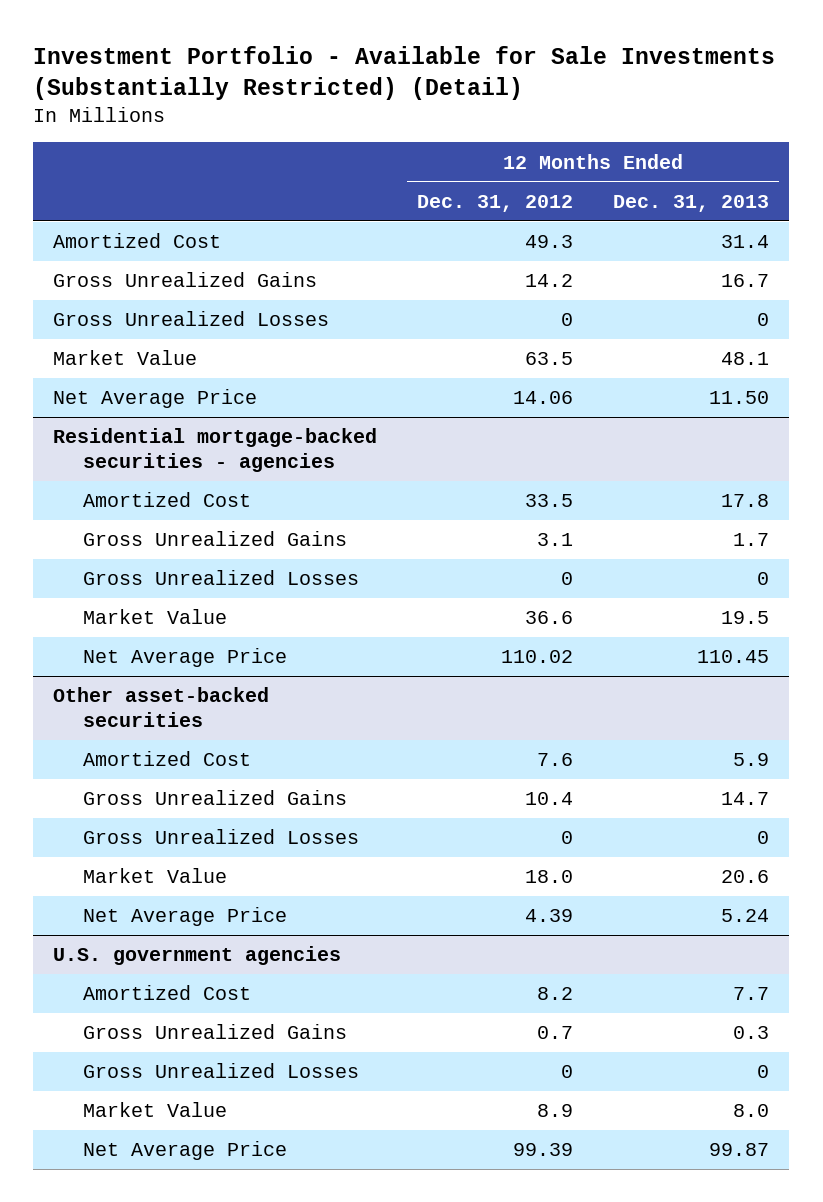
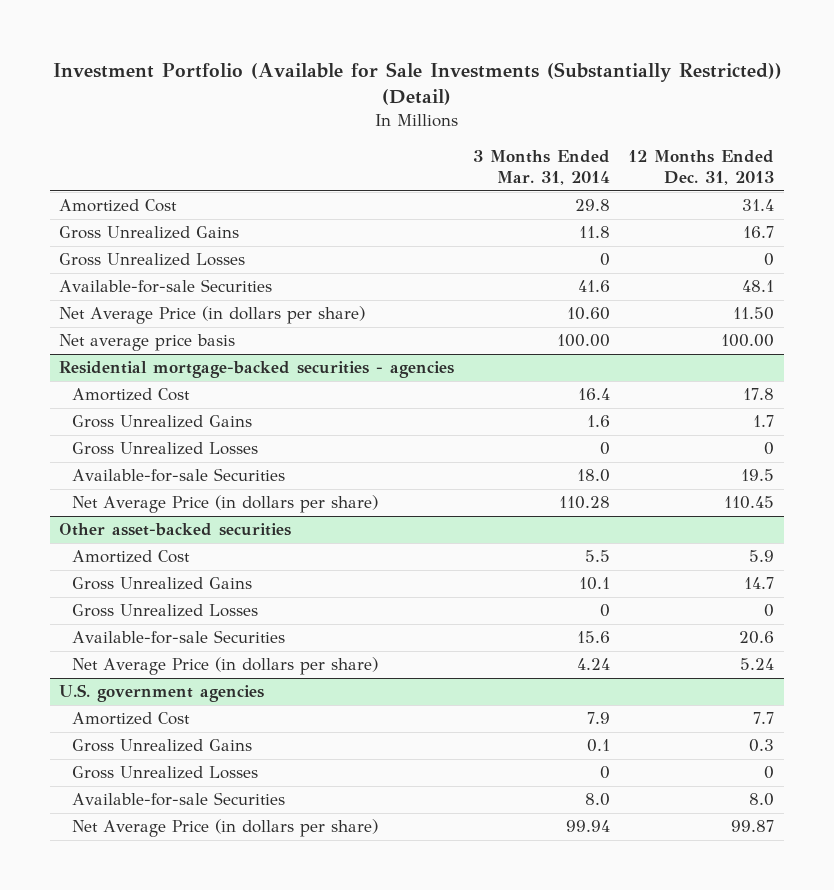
- Investment Portfolio - Available for Sale Investments (Substantially Restricted) (Detail)
+ Investment Portfolio (Available for Sale Investments (Substantially Restricted)) (Detail)
- | 12 Months Ended Dec. 31, 2012 | 12 Months Ended Dec. 31, 2013
+ | 3 Months Ended Mar. 31, 2014 | 12 Months Ended Dec. 31, 2013
- Market Value | 63.5 | 48.1
- Net Average Price | 14.06 | 11.50
+ Available-for-sale Securities | 41.6 | 48.1
+ Net Average Price (in dollars per share) | 10.60 | 11.50
+ Net average price basis | 100.00 | 100.00
@ Residential mortgage-backed securities - agencies
- Market Value | 36.6 | 19.5
- Net Average Price | 110.02 | 110.45
+ Available-for-sale Securities | 18.0 | 19.5
+ Net Average Price (in dollars per share) | 110.28 | 110.45
@ Other asset-backed securities
- Market Value | 18.0 | 20.6
- Net Average Price | 4.39 | 5.24
+ Available-for-sale Securities | 15.6 | 20.6
+ Net Average Price (in dollars per share) | 4.24 | 5.24
@ U.S. government agencies
- Market Value | 8.9 | 8.0
- Net Average Price | 99.39 | 99.87
+ Available-for-sale Securities | 8.0 | 8.0
+ Net Average Price (in dollars per share) | 99.94 | 99.87

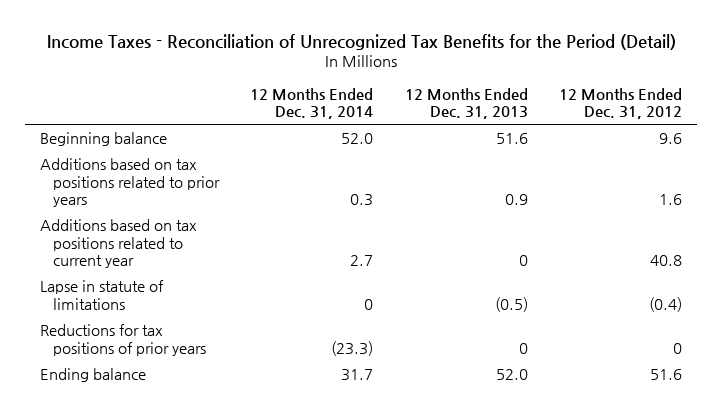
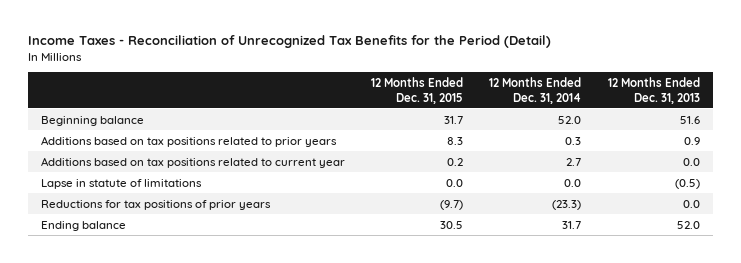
- | 12 Months Ended Dec. 31, 2014 | 12 Months Ended Dec. 31, 2013 | 12 Months Ended Dec. 31, 2012
+ | 12 Months Ended Dec. 31, 2015 | 12 Months Ended Dec. 31, 2014 | 12 Months Ended Dec. 31, 2013
- Additions based on tax positions related to current year | 2.7 | 0 | 40.8
- Lapse in statute of limitations | 0 | (0.5) | (0.4)
- Reductions for tax positions of prior years | (23.3) | 0 | 0
+ Additions based on tax positions related to current year | 0.2 | 2.7 | 0.0
+ Lapse in statute of limitations | 0.0 | 0.0 | (0.5)
+ Reductions for tax positions of prior years | (9.7) | (23.3) | 0.0

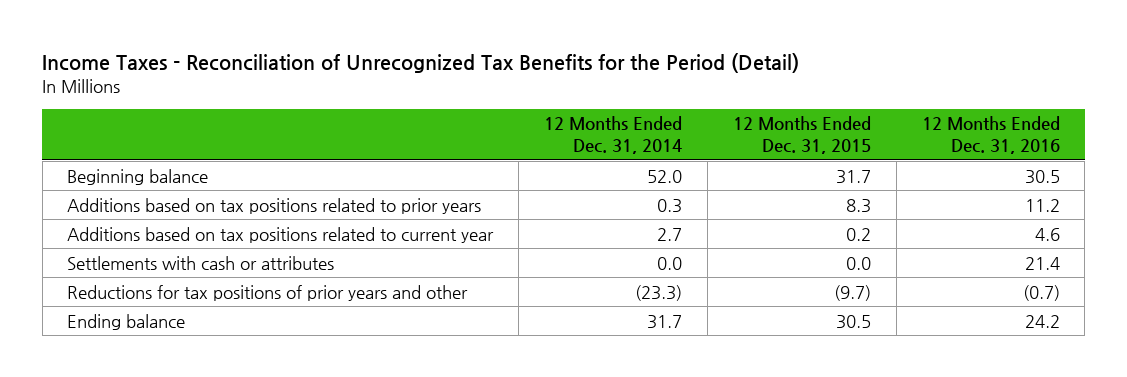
- | 12 Months Ended Dec. 31, 2015 | 12 Months Ended Dec. 31, 2014 | 12 Months Ended Dec. 31, 2013
+ | 12 Months Ended Dec. 31, 2014 | 12 Months Ended Dec. 31, 2015 | 12 Months Ended Dec. 31, 2016
- Lapse in statute of limitations | 0.0 | 0.0 | (0.5)
- Reductions for tax positions of prior years | (9.7) | (23.3) | 0.0
+ Settlements with cash or attributes | 0.0 | 0.0 | 21.4
+ Reductions for tax positions of prior years and other | (23.3) | (9.7) | (0.7)

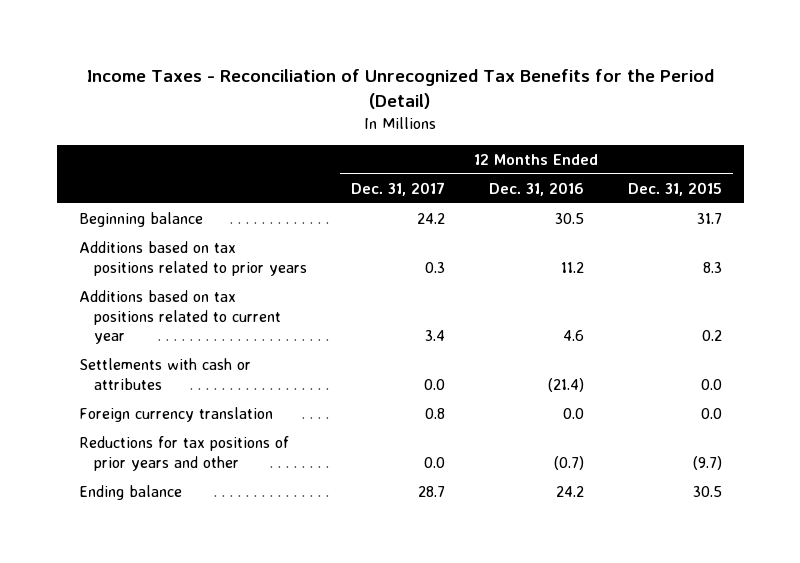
- | 12 Months Ended Dec. 31, 2014 | 12 Months Ended Dec. 31, 2015 | 12 Months Ended Dec. 31, 2016
+ | 12 Months Ended Dec. 31, 2017 | 12 Months Ended Dec. 31, 2016 | 12 Months Ended Dec. 31, 2015
- Settlements with cash or attributes | 0.0 | 0.0 | 21.4
+ Settlements with cash or attributes | 0.0 | (21.4) | 0.0
+ Foreign currency translation | 0.8 | 0.0 | 0.0

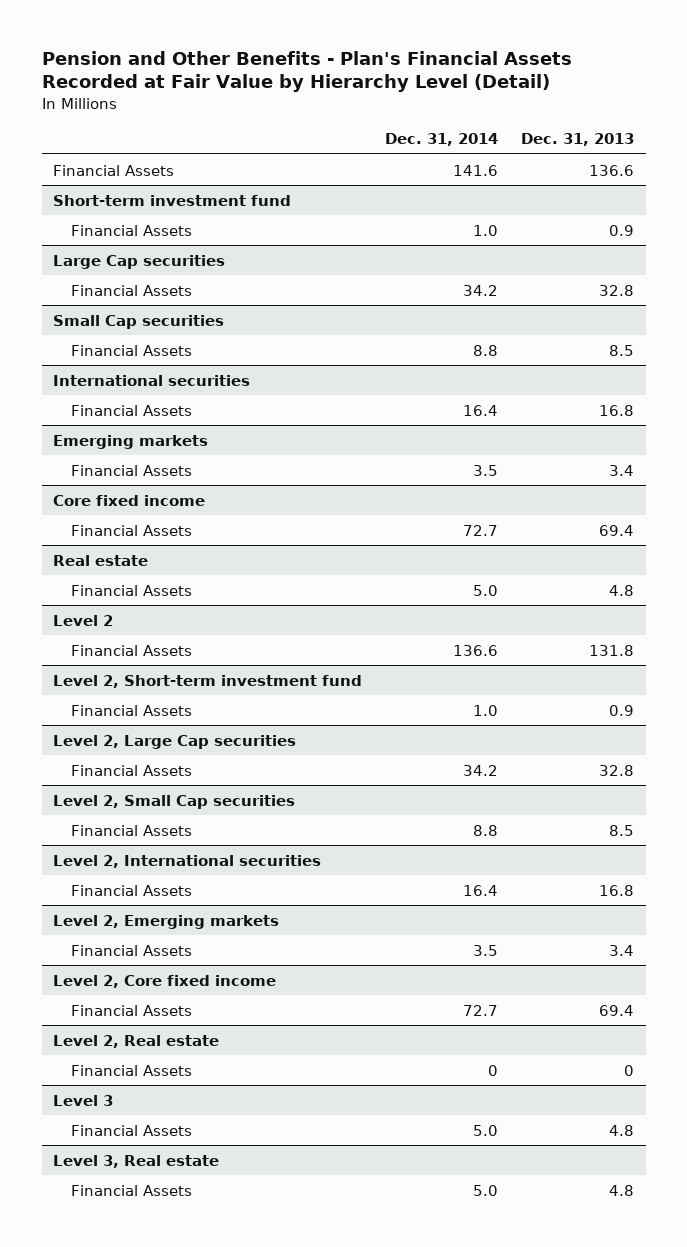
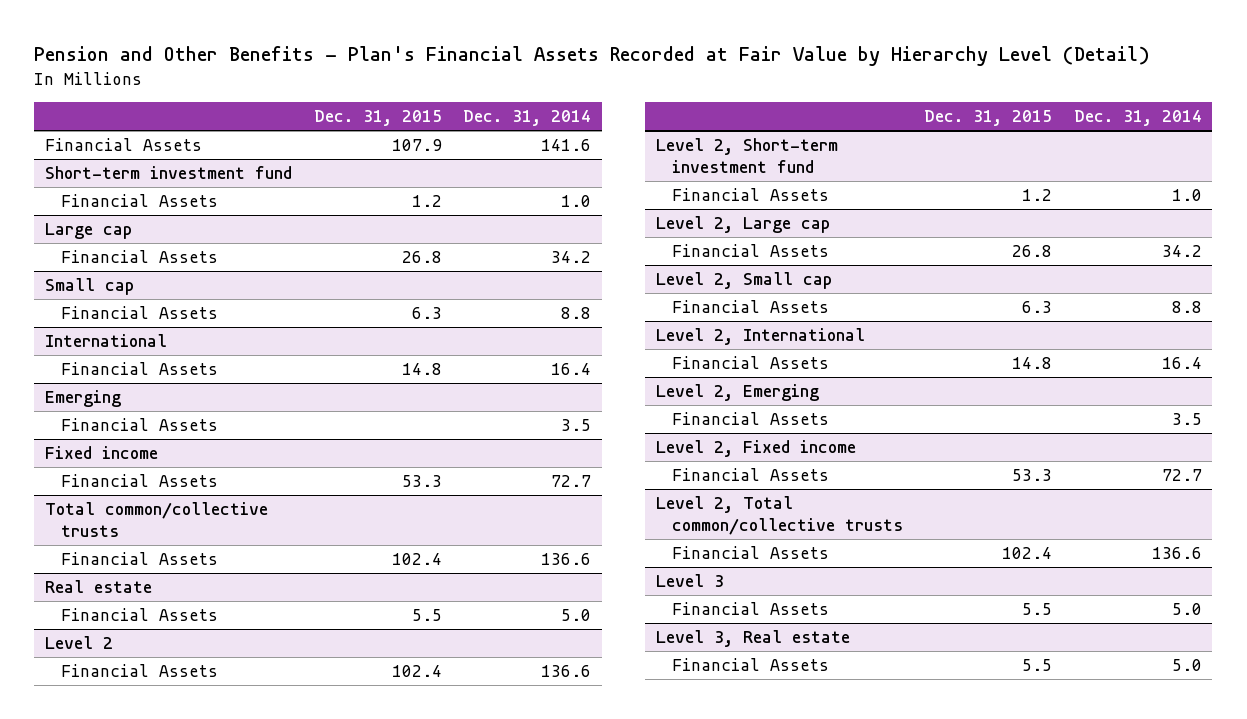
- | Dec. 31, 2014 | Dec. 31, 2013
+ | Dec. 31, 2015 | Dec. 31, 2014
- Large Cap securities
+ Large cap
- Small Cap securities
+ Small cap
- International securities
+ International
- Emerging markets
+ Emerging
- Core fixed income
+ Fixed income
+ Total common/collective trusts
+ Financial Assets | 102.4 | 136.6
- Level 2, Large Cap securities
+ Level 2, Large cap
- Level 2, Small Cap securities
+ Level 2, Small cap
- Level 2, International securities
+ Level 2, International
- Level 2, Emerging markets
+ Level 2, Emerging
- Level 2, Core fixed income
+ Level 2, Fixed income
- Level 2, Real estate
- Financial Assets | 0 | 0
+ Level 2, Total common/collective trusts
+ Financial Assets | 102.4 | 136.6

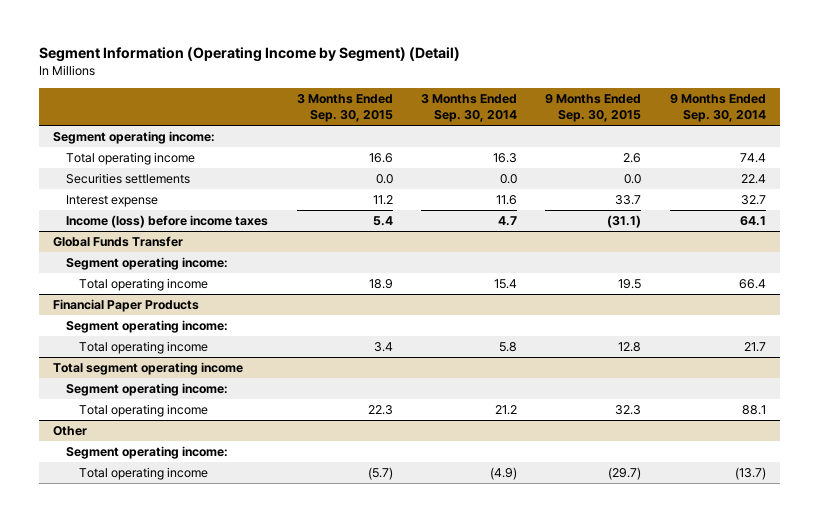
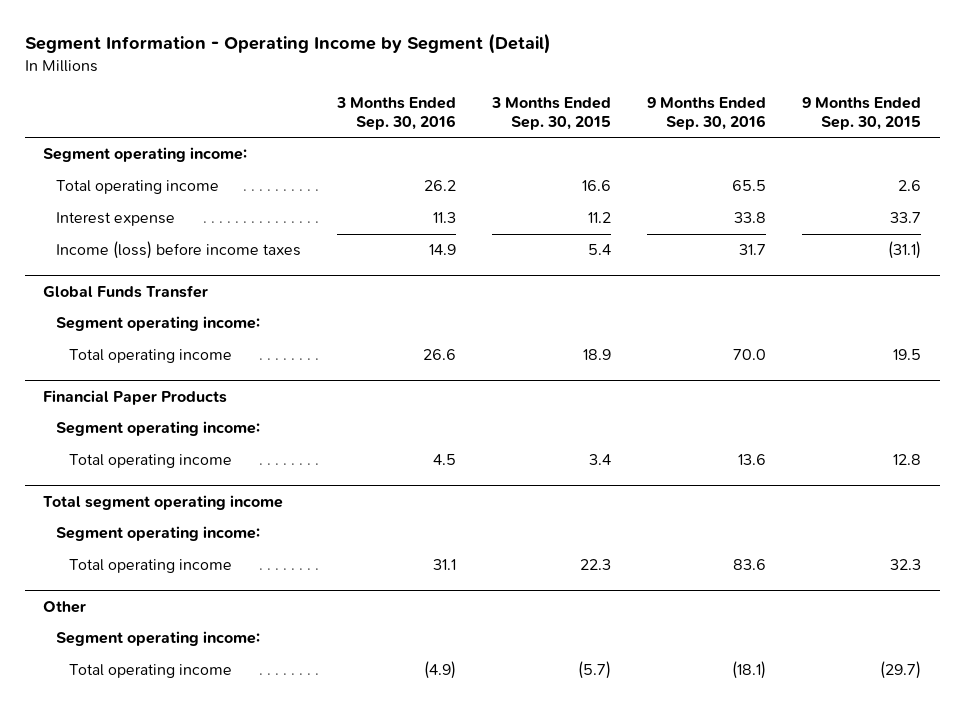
- Segment Information (Operating Income by Segment) (Detail)
+ Segment Information - Operating Income by Segment (Detail)
- | 3 Months Ended Sep. 30, 2015 | 3 Months Ended Sep. 30, 2014 | 9 Months Ended Sep. 30, 2015 | 9 Months Ended Sep. 30, 2014
+ | 3 Months Ended Sep. 30, 2016 | 3 Months Ended Sep. 30, 2015 | 9 Months Ended Sep. 30, 2016 | 9 Months Ended Sep. 30, 2015
- Securities settlements | 0.0 | 0.0 | 0.0 | 22.4

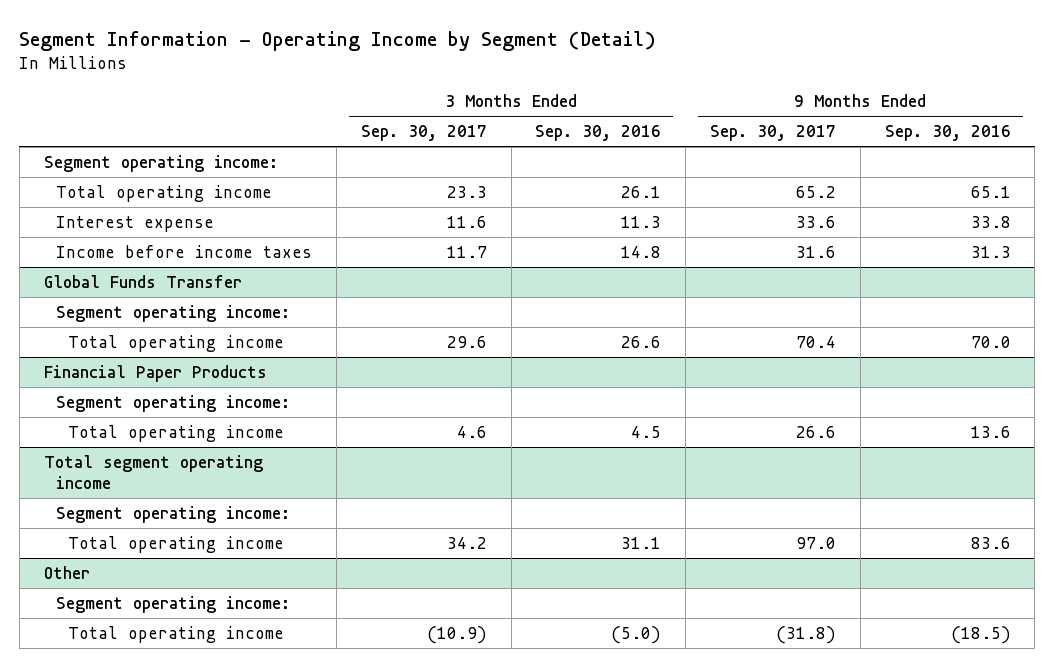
- | 3 Months Ended Sep. 30, 2016 | 3 Months Ended Sep. 30, 2015 | 9 Months Ended Sep. 30, 2016 | 9 Months Ended Sep. 30, 2015
+ | 3 Months Ended Sep. 30, 2017 | 3 Months Ended Sep. 30, 2016 | 9 Months Ended Sep. 30, 2017 | 9 Months Ended Sep. 30, 2016
- Total operating income | 26.2 | 16.6 | 65.5 | 2.6
+ Total operating income | 23.3 | 26.1 | 65.2 | 65.1
- Income (loss) before income taxes | 14.9 | 5.4 | 31.7 | (31.1)
+ Income before income taxes | 11.7 | 14.8 | 31.6 | 31.3
@ Other
- Total operating income | (4.9) | (5.7) | (18.1) | (29.7)
+ Total operating income | (10.9) | (5.0) | (31.8) | (18.5)

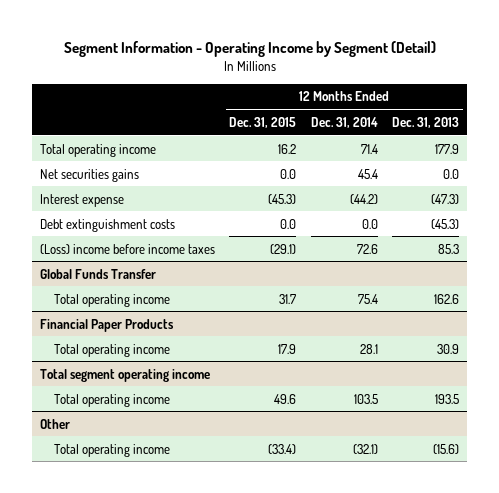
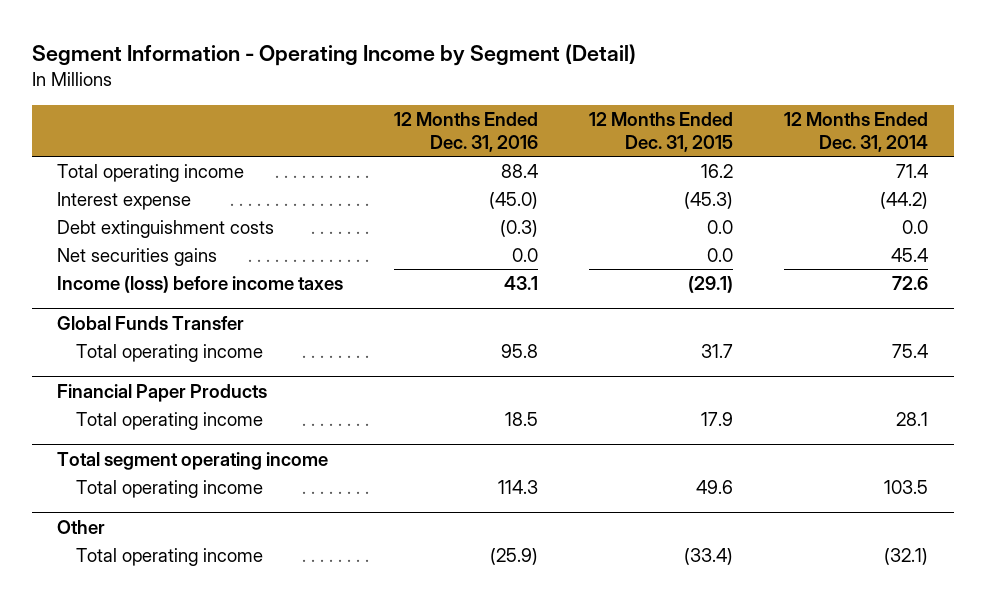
- | 12 Months Ended Dec. 31, 2015 | 12 Months Ended Dec. 31, 2014 | 12 Months Ended Dec. 31, 2013
+ | 12 Months Ended Dec. 31, 2016 | 12 Months Ended Dec. 31, 2015 | 12 Months Ended Dec. 31, 2014
- (Loss) income before income taxes | (29.1) | 72.6 | 85.3
moved down: Net securities gains | 0.0 | 0.0 | 45.4
+ Income (loss) before income taxes | 43.1 | (29.1) | 72.6

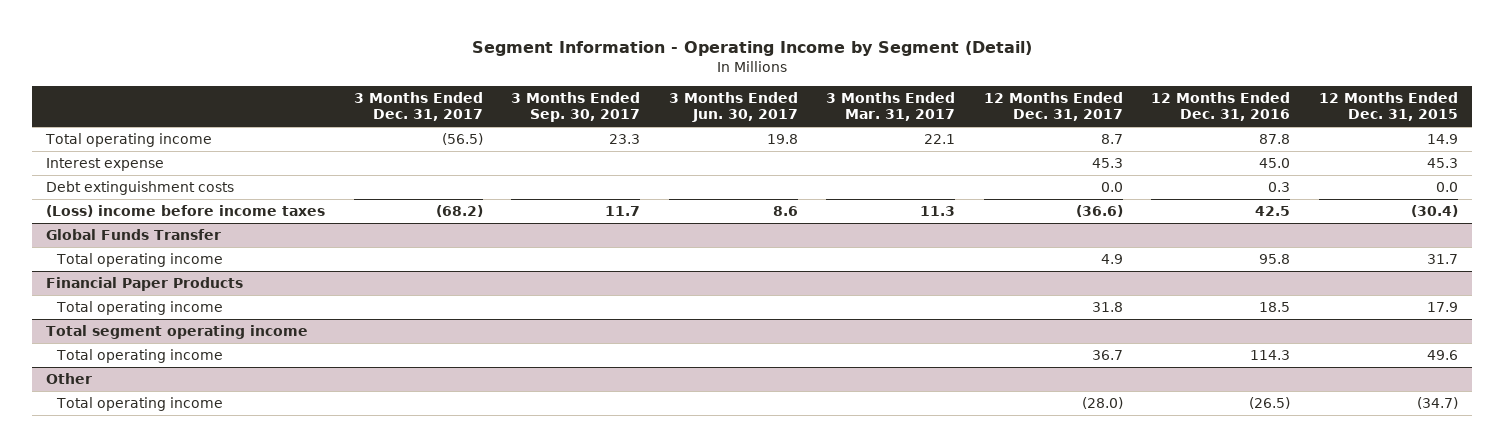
- | 12 Months Ended Dec. 31, 2016 | 12 Months Ended Dec. 31, 2015 | 12 Months Ended Dec. 31, 2014
+ | 3 Months Ended Dec. 31, 2017 | 3 Months Ended Sep. 30, 2017 | 3 Months Ended Jun. 30, 2017 | 3 Months Ended Mar. 31, 2017 | 12 Months Ended Dec. 31, 2017 | 12 Months Ended Dec. 31, 2016 | 12 Months Ended Dec. 31, 2015
- Total operating income | 88.4 | 16.2 | 71.4
- Interest expense | (45.0) | (45.3) | (44.2)
- Debt extinguishment costs | (0.3) | 0.0 | 0.0
- Net securities gains | 0.0 | 0.0 | 45.4
- Income (loss) before income taxes | 43.1 | (29.1) | 72.6
+ Total operating income | (56.5) | 23.3 | 19.8 | 22.1 | 8.7 | 87.8 | 14.9
+ Interest expense | | | | | 45.3 | 45.0 | 45.3
+ Debt extinguishment costs | | | | | 0.0 | 0.3 | 0.0
+ (Loss) income before income taxes | (68.2) | 11.7 | 8.6 | 11.3 | (36.6) | 42.5 | (30.4)
@ Other
- Total operating income | (25.9) | (33.4) | (32.1)
+ Total operating income | | | | | (28.0) | (26.5) | (34.7)

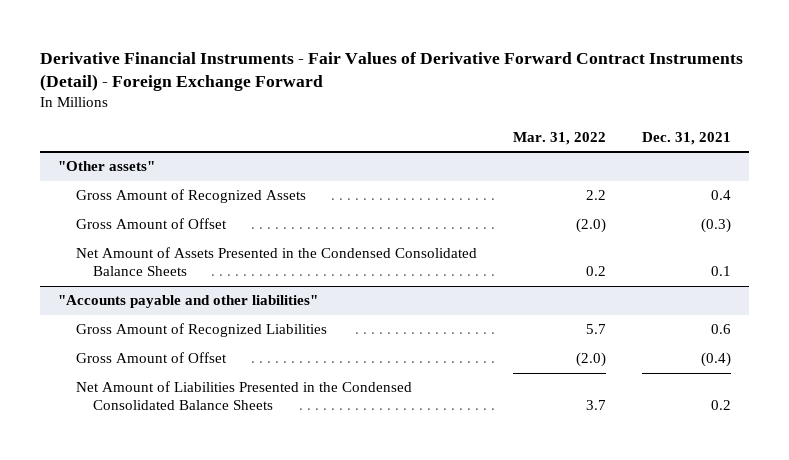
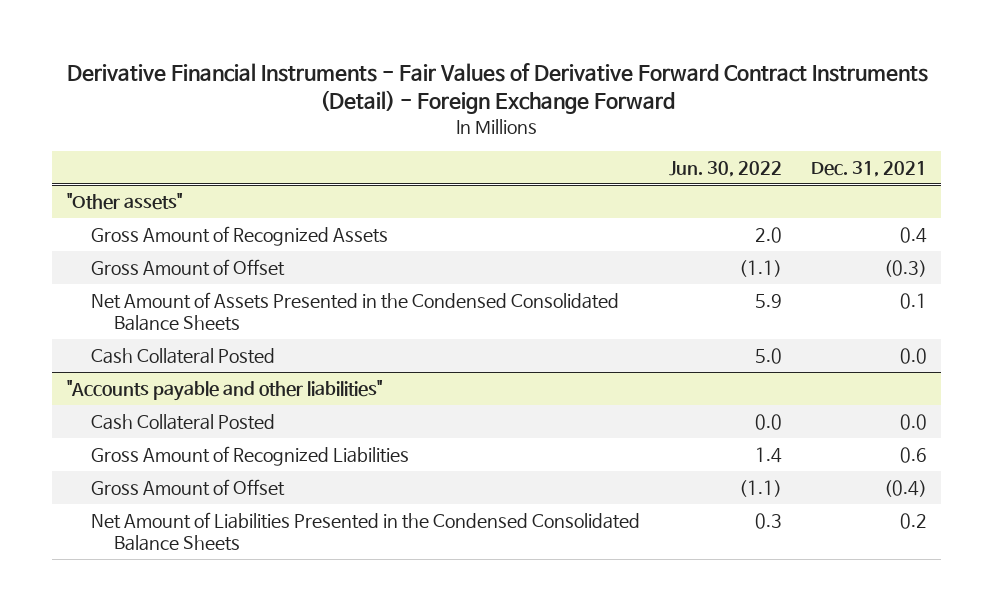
- | Mar. 31, 2022 | Dec. 31, 2021
+ | Jun. 30, 2022 | Dec. 31, 2021
@ "Other assets"
+ Cash Collateral Posted | 5.0 | 0.0
@ "Accounts payable and other liabilities"
+ Cash Collateral Posted | 0.0 | 0.0

